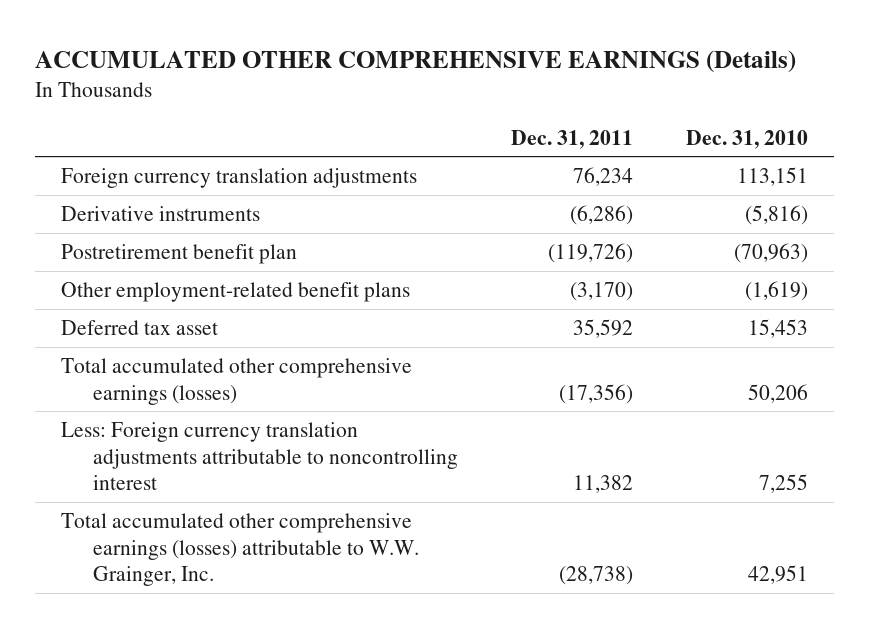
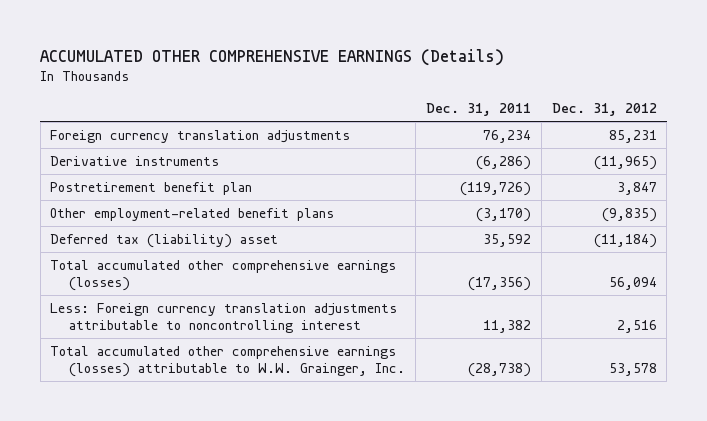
- | Dec. 31, 2011 | Dec. 31, 2010
+ | Dec. 31, 2011 | Dec. 31, 2012
- Deferred tax asset | 35,592 | 15,453
+ Deferred tax (liability) asset | 35,592 | (11,184)

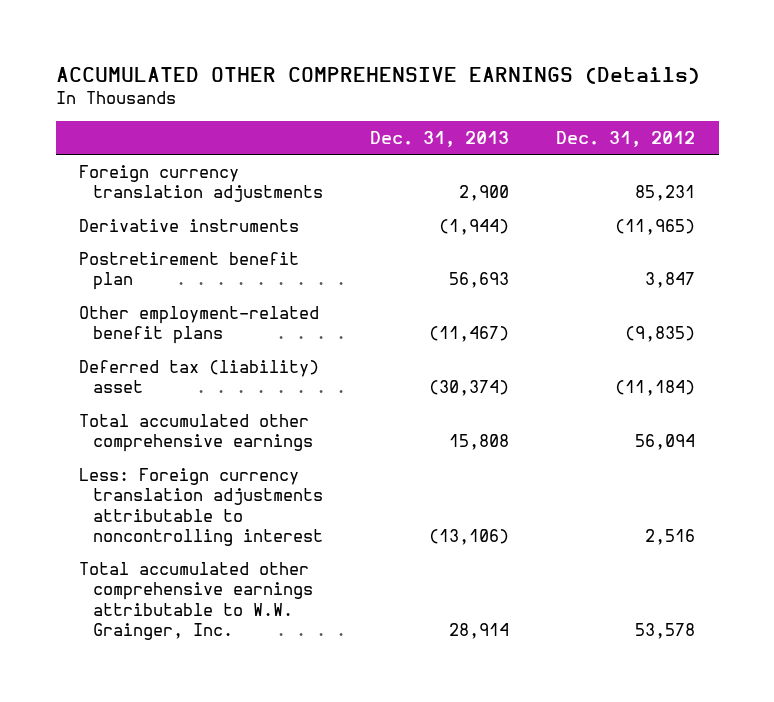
- | Dec. 31, 2011 | Dec. 31, 2012
+ | Dec. 31, 2013 | Dec. 31, 2012
- Total accumulated other comprehensive earnings (losses) | (17,356) | 56,094
+ Total accumulated other comprehensive earnings | 15,808 | 56,094
- Total accumulated other comprehensive earnings (losses) attributable to W.W. Grainger, Inc. | (28,738) | 53,578
+ Total accumulated other comprehensive earnings attributable to W.W. Grainger, Inc. | 28,914 | 53,578

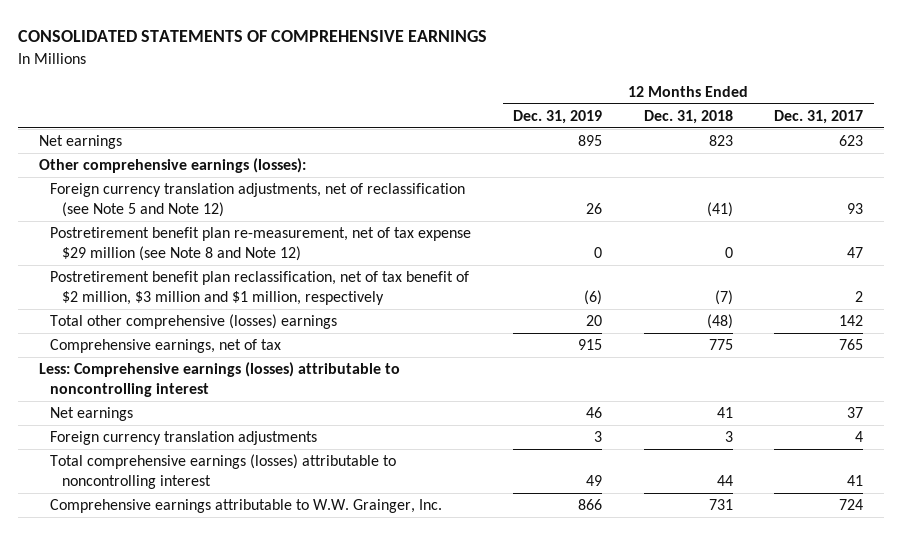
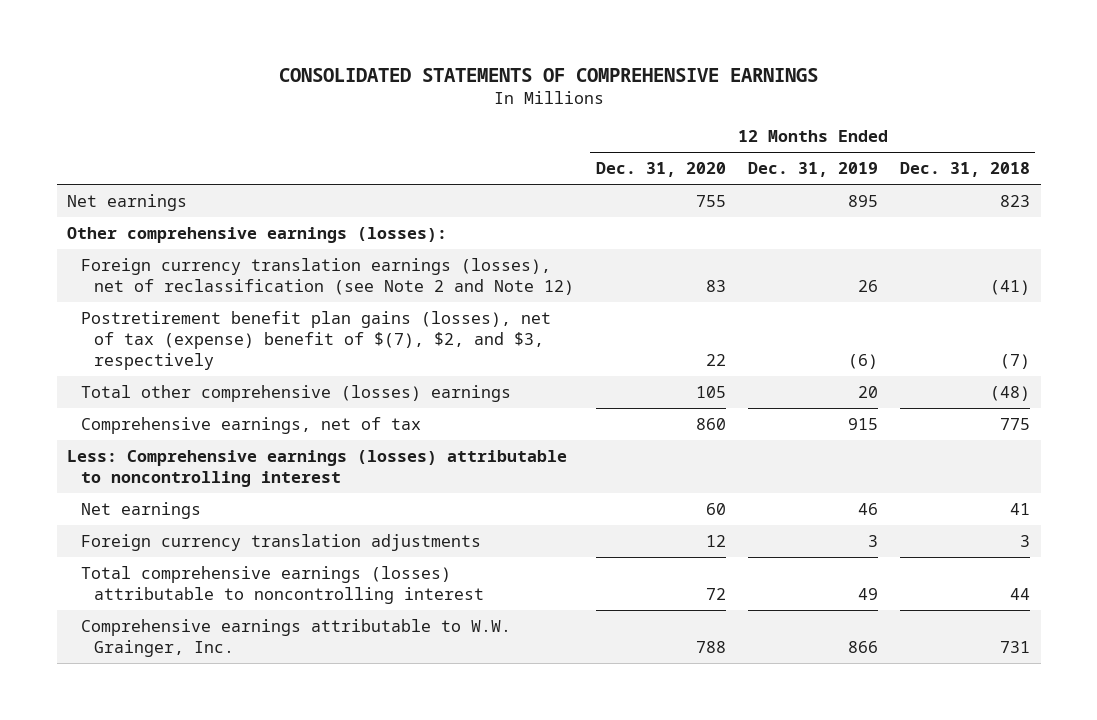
- | 12 Months Ended Dec. 31, 2019 | 12 Months Ended Dec. 31, 2018 | 12 Months Ended Dec. 31, 2017
+ | 12 Months Ended Dec. 31, 2020 | 12 Months Ended Dec. 31, 2019 | 12 Months Ended Dec. 31, 2018
- Foreign currency translation adjustments, net of reclassification (see Note 5 and Note 12) | 26 | (41) | 93
- Postretirement benefit plan re-measurement, net of tax expense $29 million (see Note 8 and Note 12) | 0 | 0 | 47
- Postretirement benefit plan reclassification, net of tax benefit of $2 million, $3 million and $1 million, respectively | (6) | (7) | 2
+ Foreign currency translation earnings (losses), net of reclassification (see Note 2 and Note 12) | 83 | 26 | (41)
+ Postretirement benefit plan gains (losses), net of tax (expense) benefit of $(7), $2, and $3, respectively | 22 | (6) | (7)

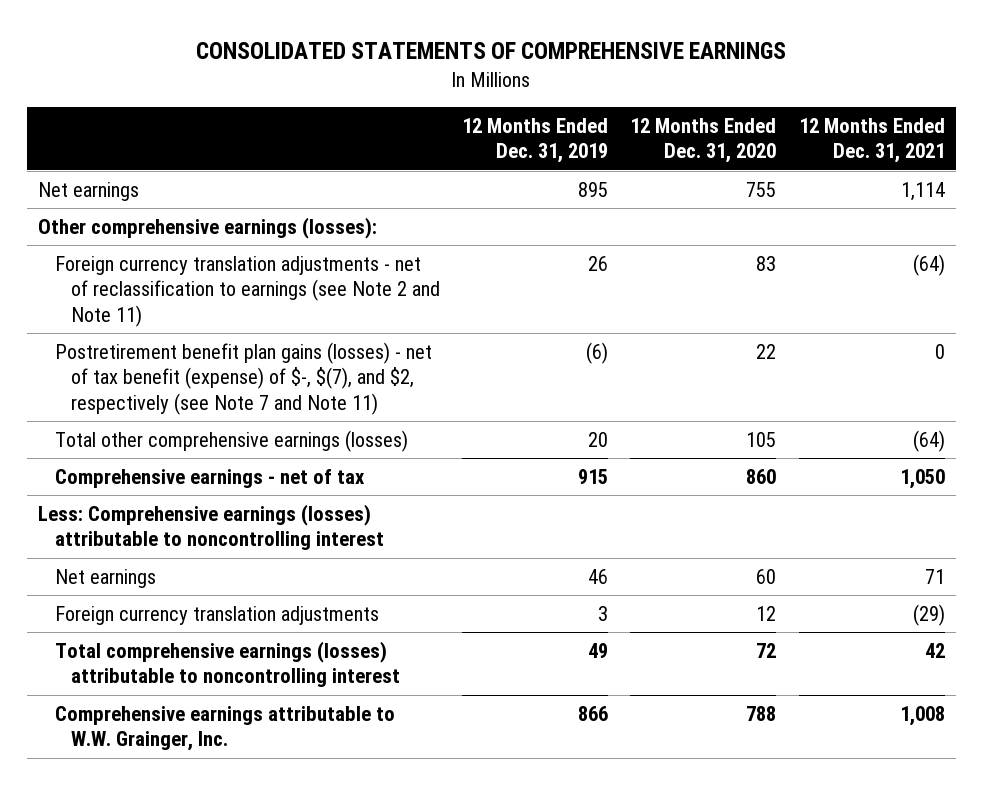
- | 12 Months Ended Dec. 31, 2020 | 12 Months Ended Dec. 31, 2019 | 12 Months Ended Dec. 31, 2018
+ | 12 Months Ended Dec. 31, 2019 | 12 Months Ended Dec. 31, 2020 | 12 Months Ended Dec. 31, 2021
- Foreign currency translation earnings (losses), net of reclassification (see Note 2 and Note 12) | 83 | 26 | (41)
- Postretirement benefit plan gains (losses), net of tax (expense) benefit of $(7), $2, and $3, respectively | 22 | (6) | (7)
- Total other comprehensive (losses) earnings | 105 | 20 | (48)
- Comprehensive earnings, net of tax | 860 | 915 | 775
+ Foreign currency translation adjustments - net of reclassification to earnings (see Note 2 and Note 11) | 26 | 83 | (64)
+ Postretirement benefit plan gains (losses) - net of tax benefit (expense) of $-, $(7), and $2, respectively (see Note 7 and Note 11) | (6) | 22 | 0
+ Total other comprehensive earnings (losses) | 20 | 105 | (64)
+ Comprehensive earnings - net of tax | 915 | 860 | 1,050

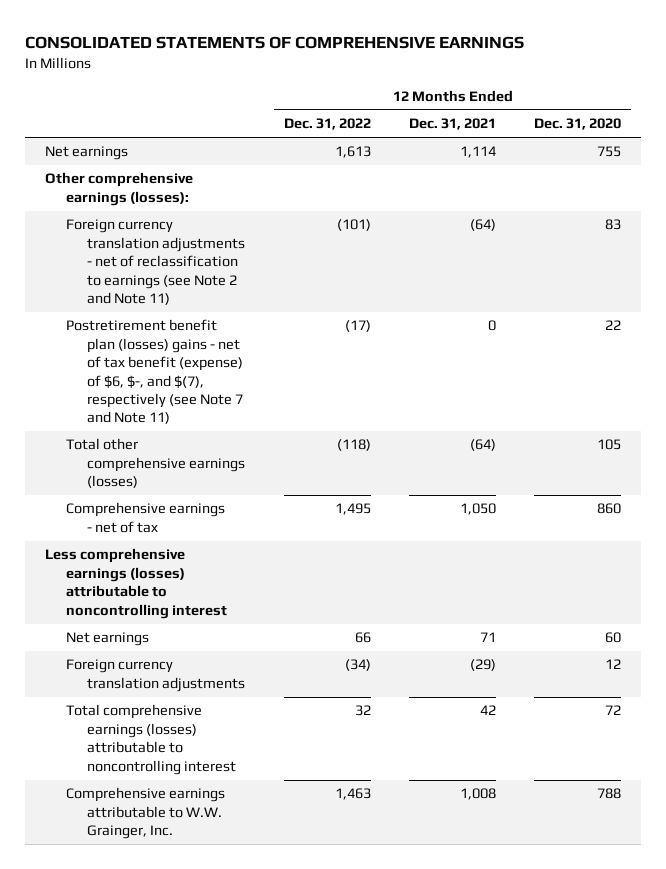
- | 12 Months Ended Dec. 31, 2019 | 12 Months Ended Dec. 31, 2020 | 12 Months Ended Dec. 31, 2021
+ | 12 Months Ended Dec. 31, 2022 | 12 Months Ended Dec. 31, 2021 | 12 Months Ended Dec. 31, 2020
- Postretirement benefit plan gains (losses) - net of tax benefit (expense) of $-, $(7), and $2, respectively (see Note 7 and Note 11) | (6) | 22 | 0
+ Postretirement benefit plan (losses) gains - net of tax benefit (expense) of $6, $-, and $(7), respectively (see Note 7 and Note 11) | (17) | 0 | 22
- Less: Comprehensive earnings (losses) attributable to noncontrolling interest
+ Less comprehensive earnings (losses) attributable to noncontrolling interest

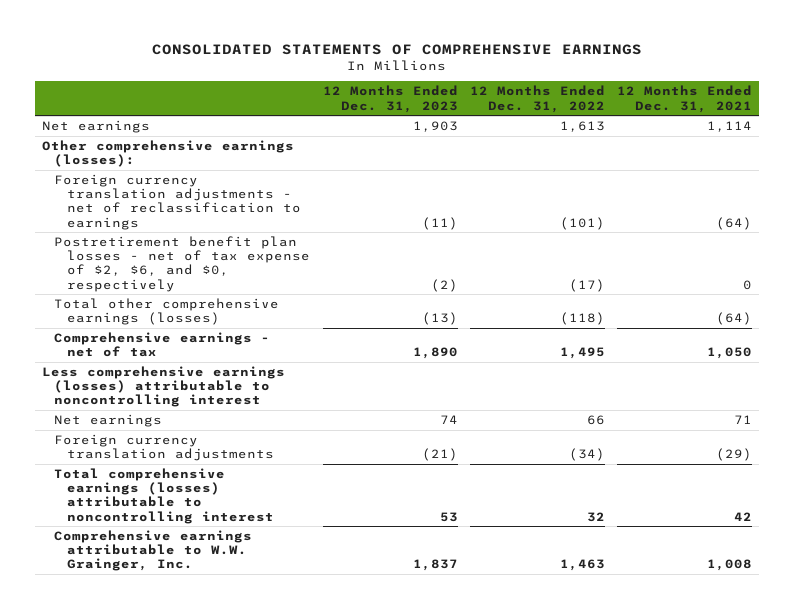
- | 12 Months Ended Dec. 31, 2022 | 12 Months Ended Dec. 31, 2021 | 12 Months Ended Dec. 31, 2020
+ | 12 Months Ended Dec. 31, 2023 | 12 Months Ended Dec. 31, 2022 | 12 Months Ended Dec. 31, 2021
- Foreign currency translation adjustments - net of reclassification to earnings (see Note 2 and Note 11) | (101) | (64) | 83
- Postretirement benefit plan (losses) gains - net of tax benefit (expense) of $6, $-, and $(7), respectively (see Note 7 and Note 11) | (17) | 0 | 22
+ Foreign currency translation adjustments - net of reclassification to earnings | (11) | (101) | (64)
+ Postretirement benefit plan losses - net of tax expense of $2, $6, and $0, respectively | (2) | (17) | 0

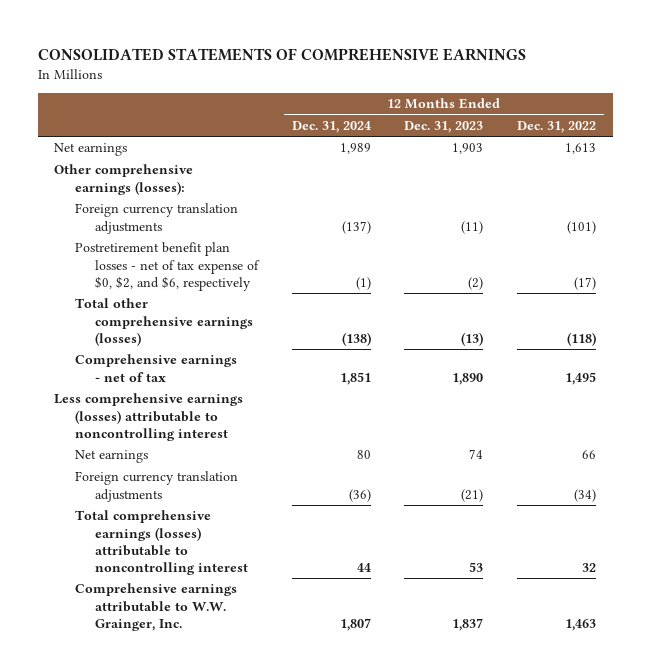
- | 12 Months Ended Dec. 31, 2023 | 12 Months Ended Dec. 31, 2022 | 12 Months Ended Dec. 31, 2021
+ | 12 Months Ended Dec. 31, 2024 | 12 Months Ended Dec. 31, 2023 | 12 Months Ended Dec. 31, 2022
- Foreign currency translation adjustments - net of reclassification to earnings | (11) | (101) | (64)
- Postretirement benefit plan losses - net of tax expense of $2, $6, and $0, respectively | (2) | (17) | 0
+ Foreign currency translation adjustments | (137) | (11) | (101)
+ Postretirement benefit plan losses - net of tax expense of $0, $2, and $6, respectively | (1) | (2) | (17)

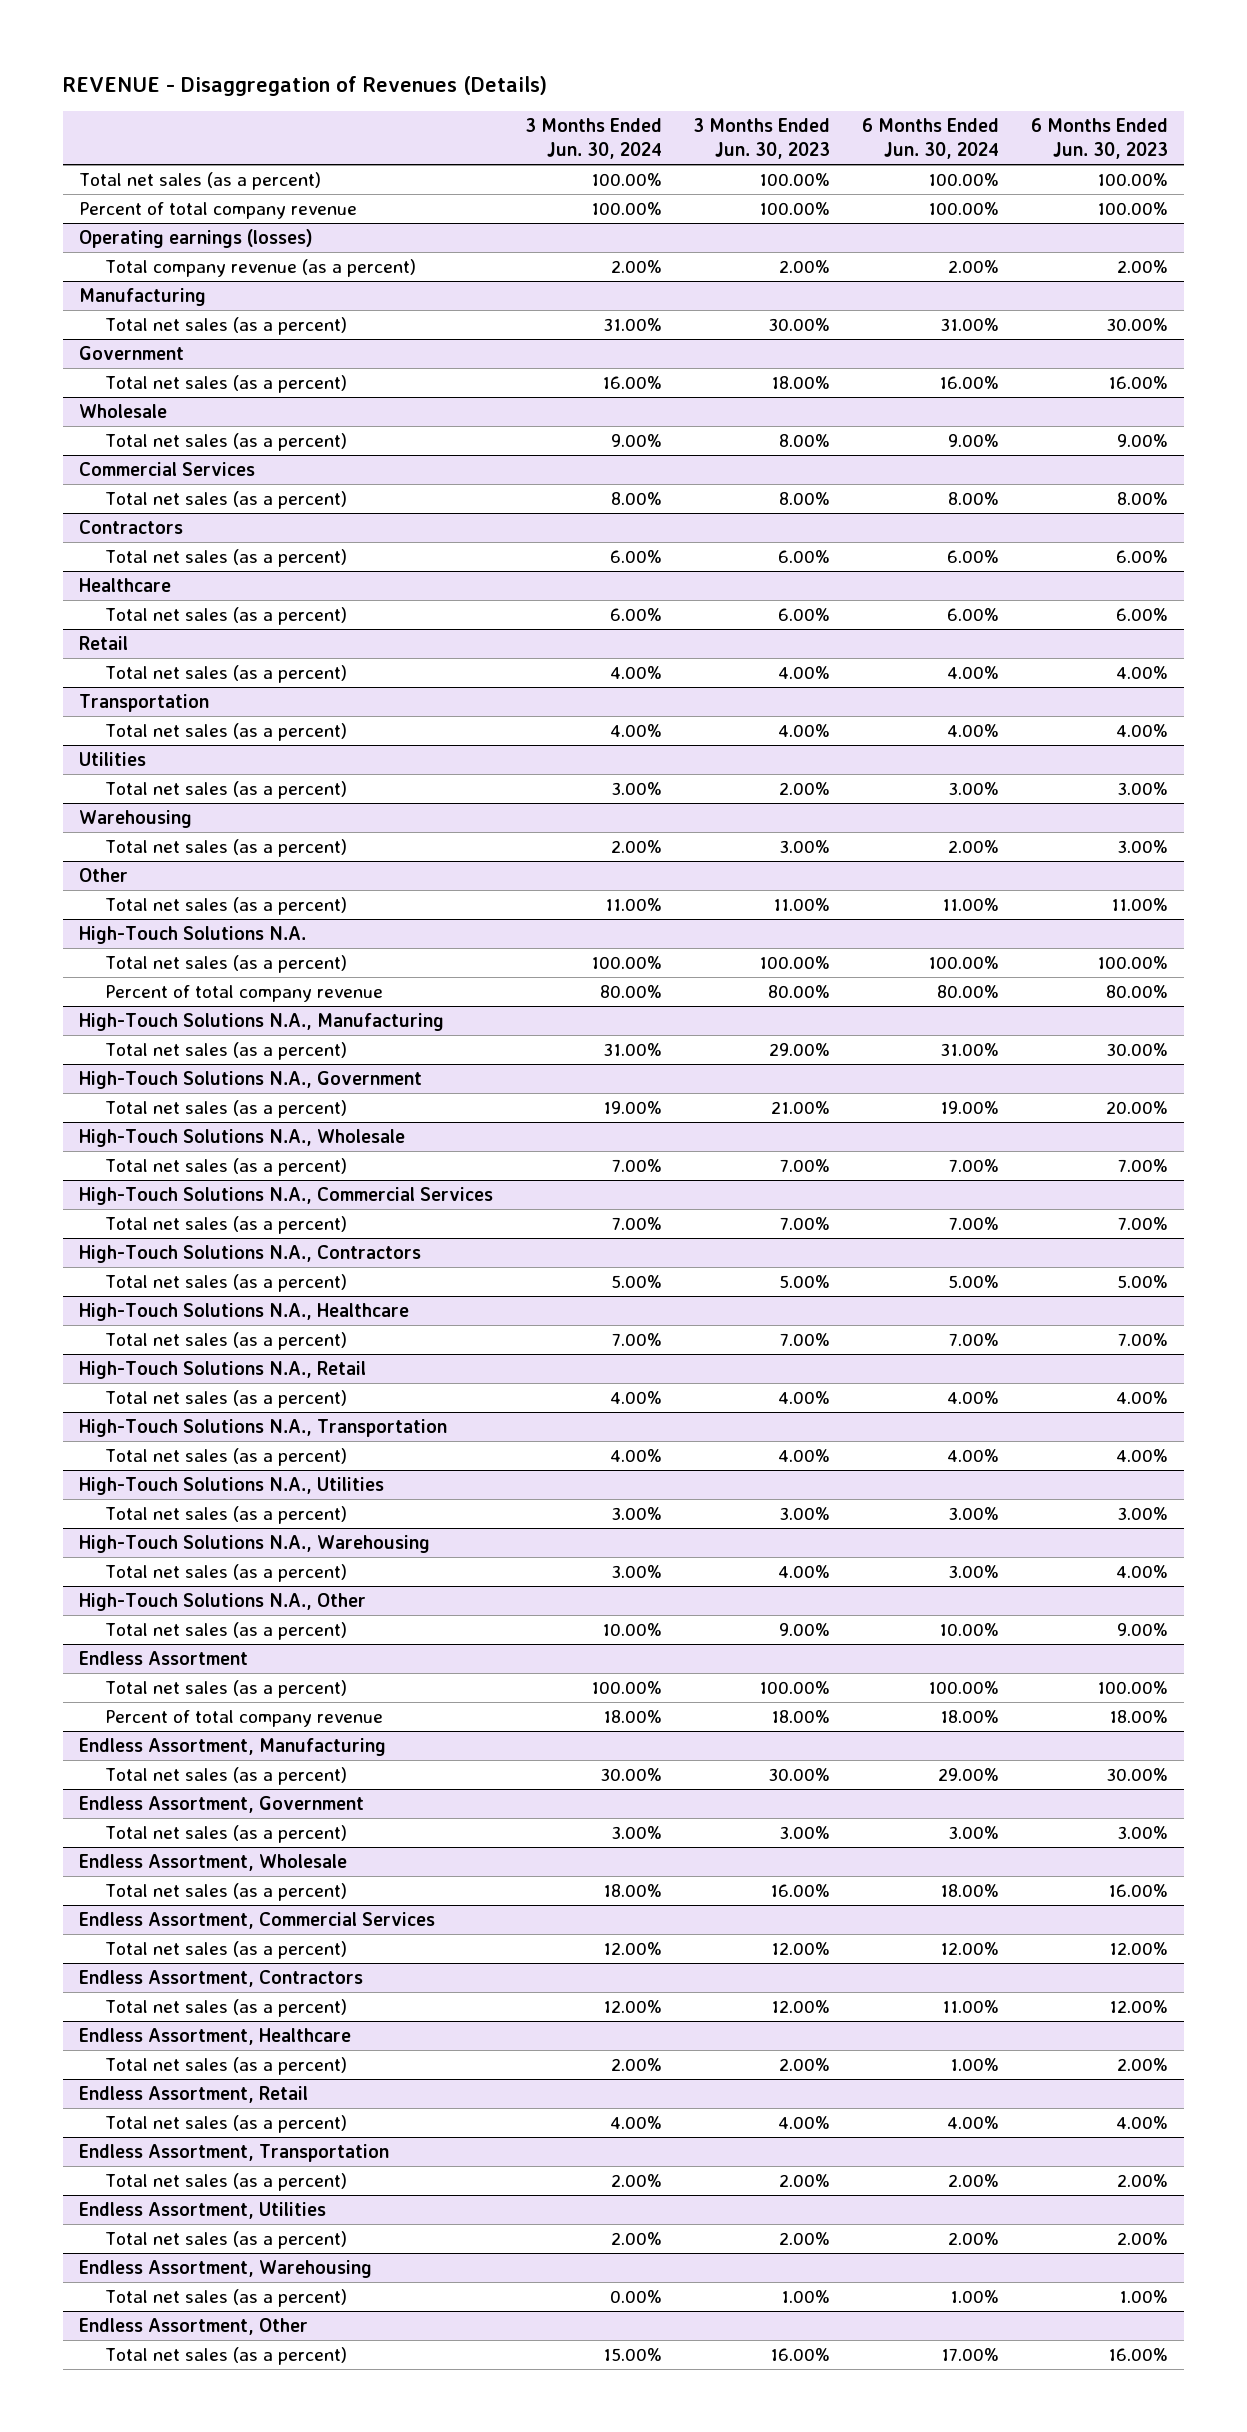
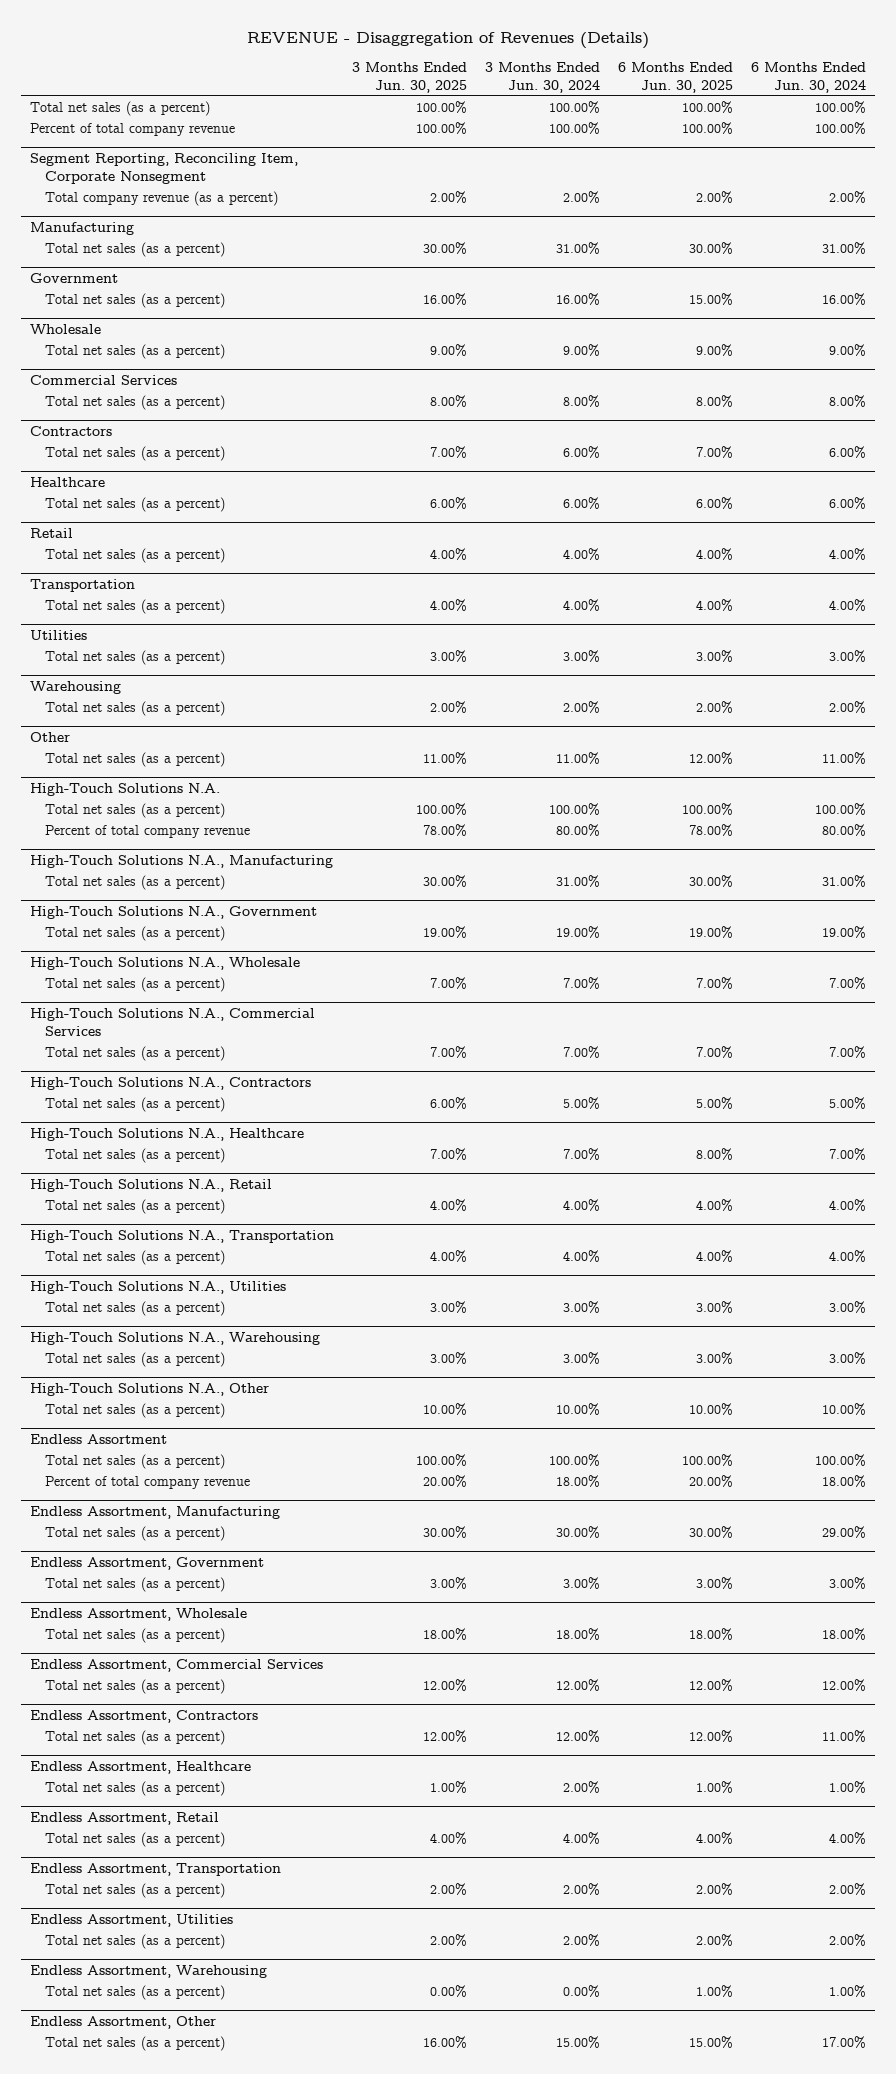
- | 3 Months Ended Jun. 30, 2024 | 3 Months Ended Jun. 30, 2023 | 6 Months Ended Jun. 30, 2024 | 6 Months Ended Jun. 30, 2023
+ | 3 Months Ended Jun. 30, 2025 | 3 Months Ended Jun. 30, 2024 | 6 Months Ended Jun. 30, 2025 | 6 Months Ended Jun. 30, 2024
- Operating earnings (losses)
+ Segment Reporting, Reconciling Item, Corporate Nonsegment

